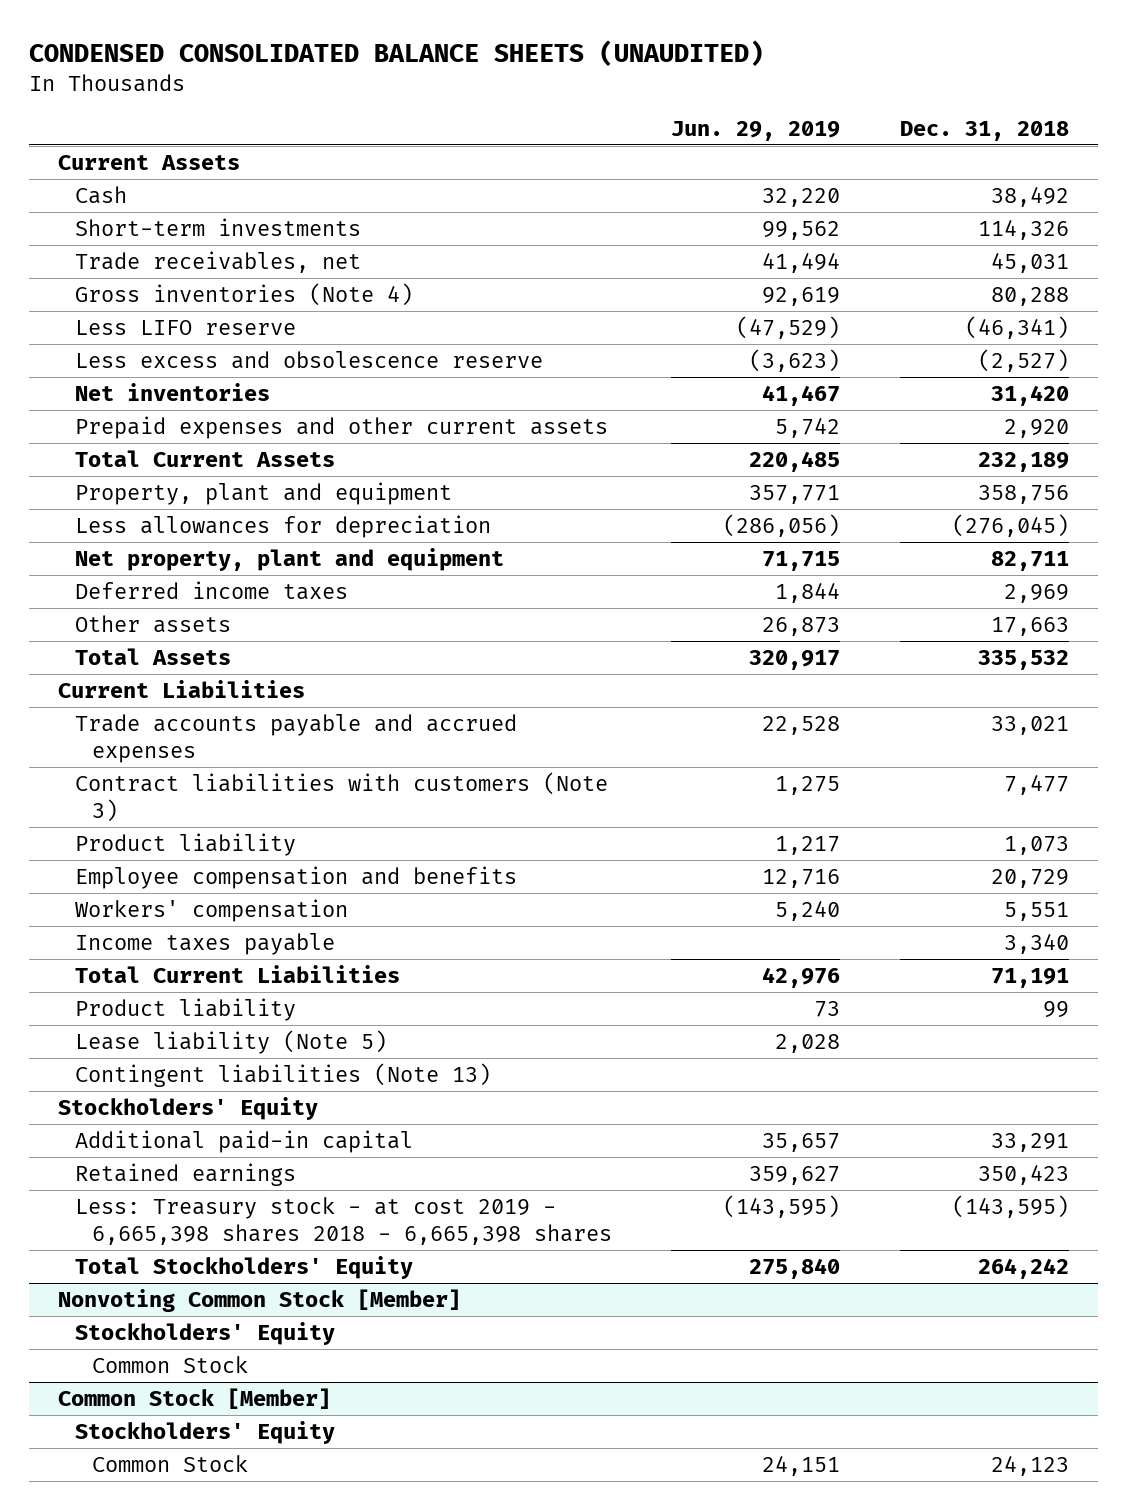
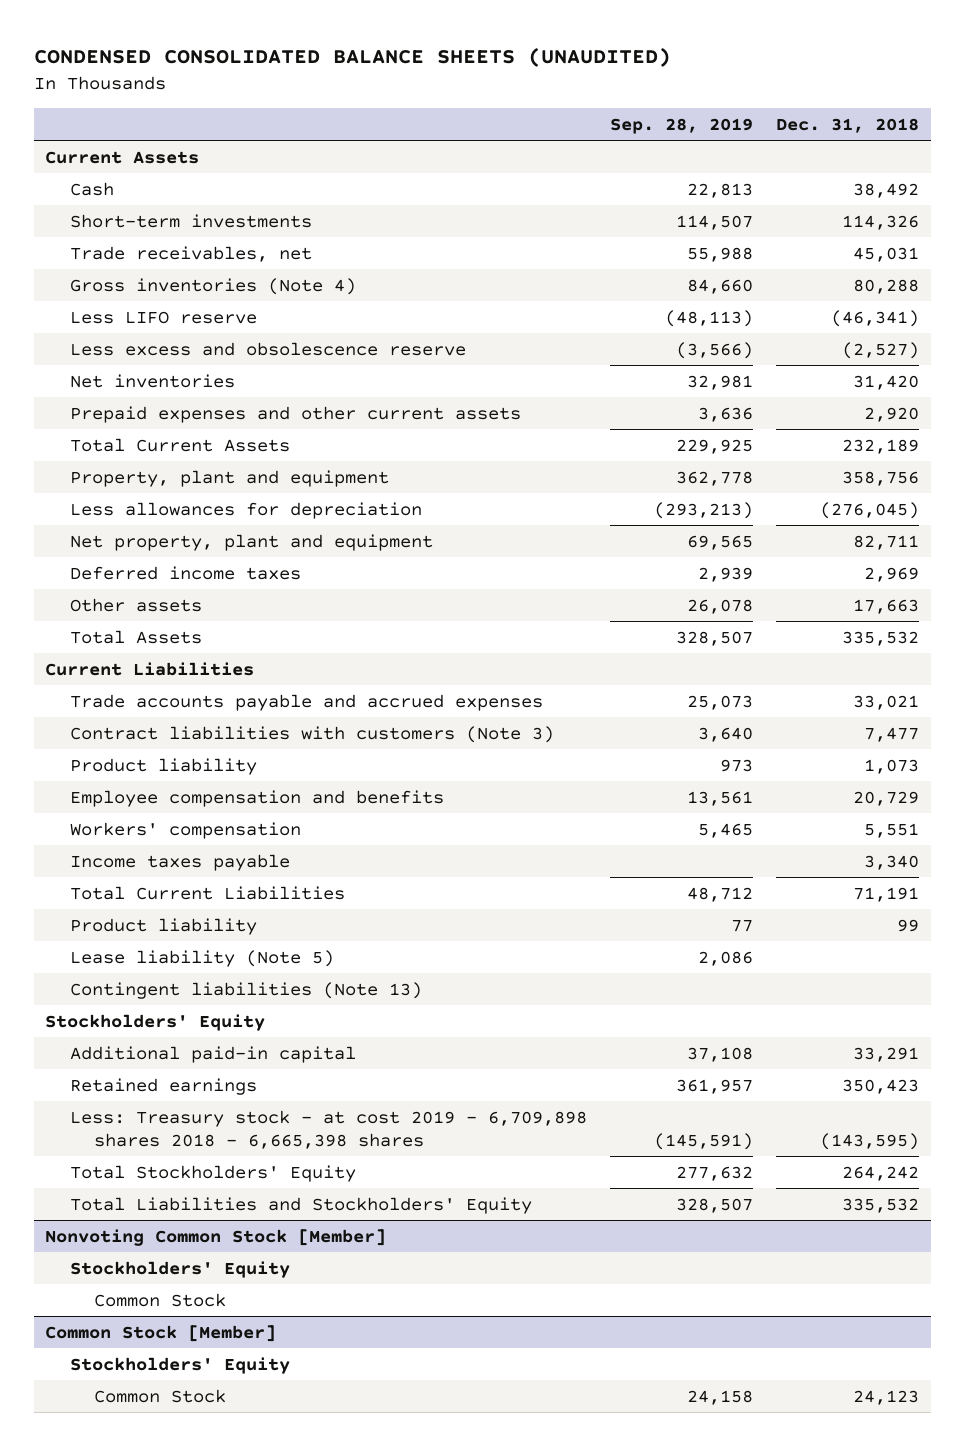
- | Jun. 29, 2019 | Dec. 31, 2018
+ | Sep. 28, 2019 | Dec. 31, 2018
- Less: Treasury stock - at cost 2019 - 6,665,398 shares 2018 - 6,665,398 shares | (143,595) | (143,595)
+ Less: Treasury stock - at cost 2019 - 6,709,898 shares 2018 - 6,665,398 shares | (145,591) | (143,595)
+ Total Liabilities and Stockholders' Equity | 328,507 | 335,532

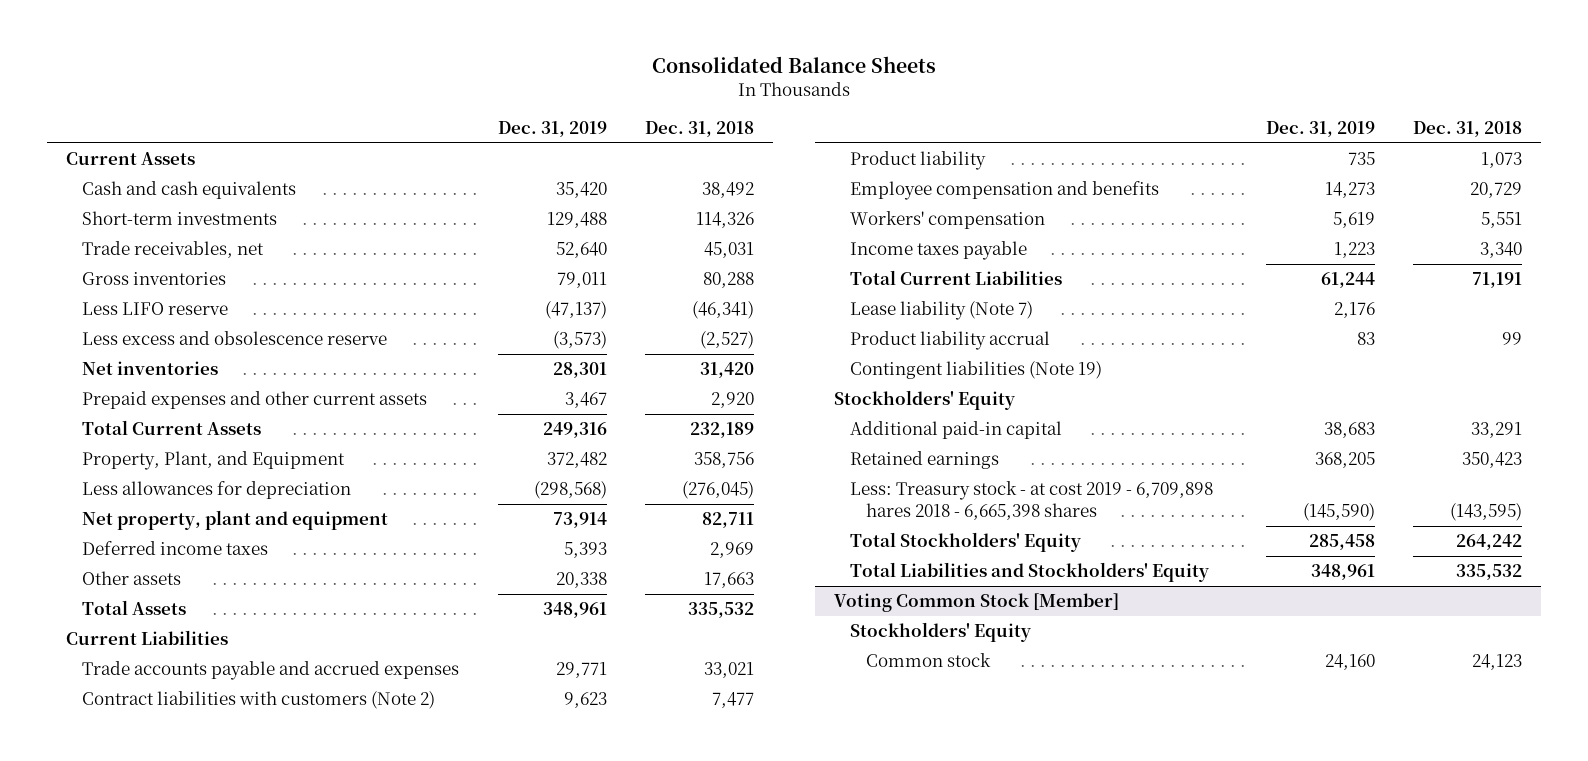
- CONDENSED CONSOLIDATED BALANCE SHEETS (UNAUDITED)
+ Consolidated Balance Sheets
- | Sep. 28, 2019 | Dec. 31, 2018
+ | Dec. 31, 2019 | Dec. 31, 2018
- Cash | 22,813 | 38,492
+ Cash and cash equivalents | 35,420 | 38,492
- Gross inventories (Note 4) | 84,660 | 80,288
+ Gross inventories | 79,011 | 80,288
- Property, plant and equipment | 362,778 | 358,756
+ Property, Plant, and Equipment | 372,482 | 358,756
- Contract liabilities with customers (Note 3) | 3,640 | 7,477
+ Contract liabilities with customers (Note 2) | 9,623 | 7,477
- Product liability | 77 | 99
- Lease liability (Note 5) | 2,086 |
- Contingent liabilities (Note 13)
+ Lease liability (Note 7) | 2,176 |
+ Product liability accrual | 83 | 99
+ Contingent liabilities (Note 19)
- Less: Treasury stock - at cost 2019 - 6,709,898 shares 2018 - 6,665,398 shares | (145,591) | (143,595)
+ Less: Treasury stock - at cost 2019 - 6,709,898 hares 2018 - 6,665,398 shares | (145,590) | (143,595)
- Nonvoting Common Stock [Member]
- Stockholders' Equity
- Common Stock
- Common Stock [Member]
+ Voting Common Stock [Member]
- Common Stock | 24,158 | 24,123
+ Common stock | 24,160 | 24,123

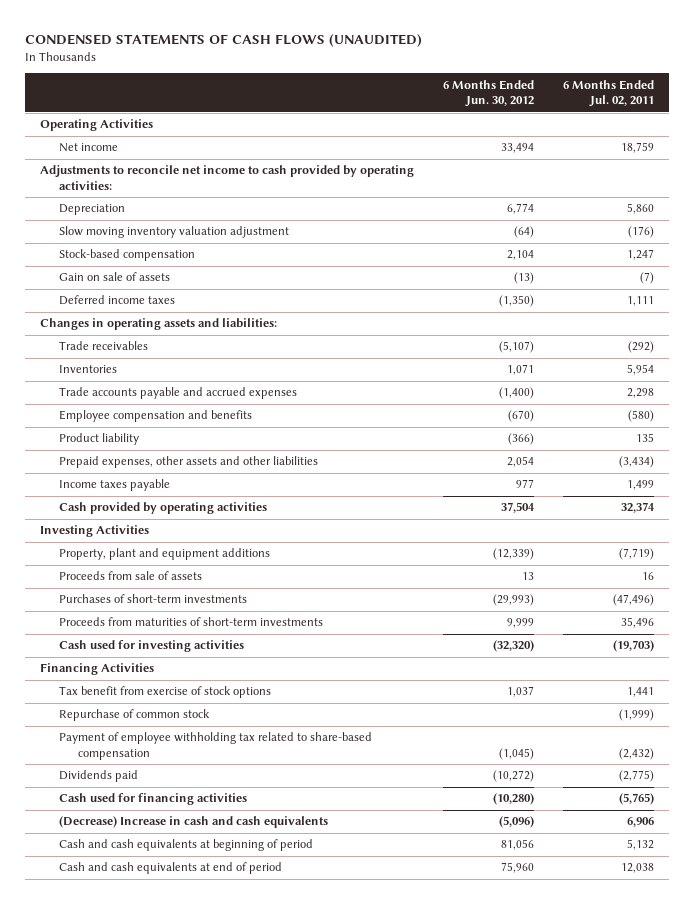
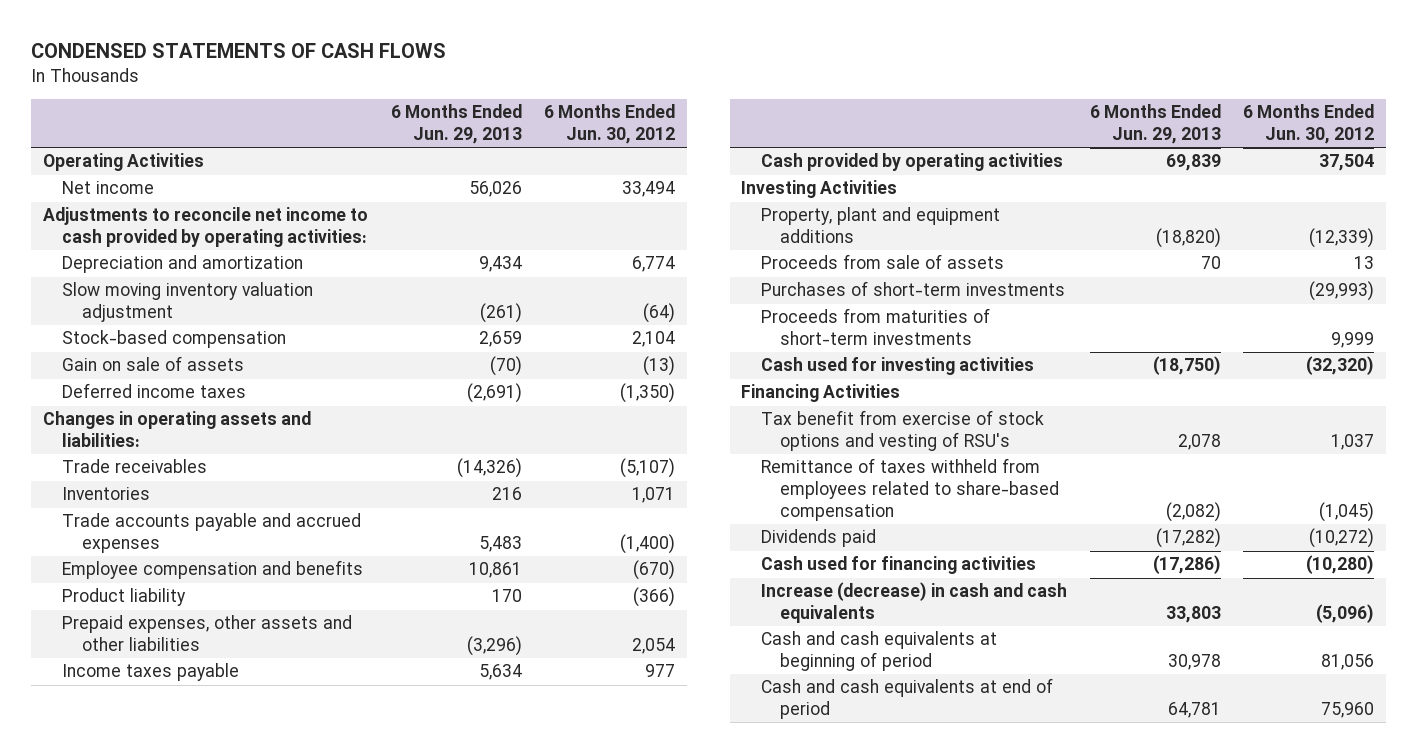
- CONDENSED STATEMENTS OF CASH FLOWS (UNAUDITED)
+ CONDENSED STATEMENTS OF CASH FLOWS
- | 6 Months Ended Jun. 30, 2012 | 6 Months Ended Jul. 02, 2011
+ | 6 Months Ended Jun. 29, 2013 | 6 Months Ended Jun. 30, 2012
- Depreciation | 6,774 | 5,860
+ Depreciation and amortization | 9,434 | 6,774
- Tax benefit from exercise of stock options | 1,037 | 1,441
- Repurchase of common stock | | (1,999)
- Payment of employee withholding tax related to share-based compensation | (1,045) | (2,432)
+ Tax benefit from exercise of stock options and vesting of RSU's | 2,078 | 1,037
+ Remittance of taxes withheld from employees related to share-based compensation | (2,082) | (1,045)
- (Decrease) Increase in cash and cash equivalents | (5,096) | 6,906
+ Increase (decrease) in cash and cash equivalents | 33,803 | (5,096)

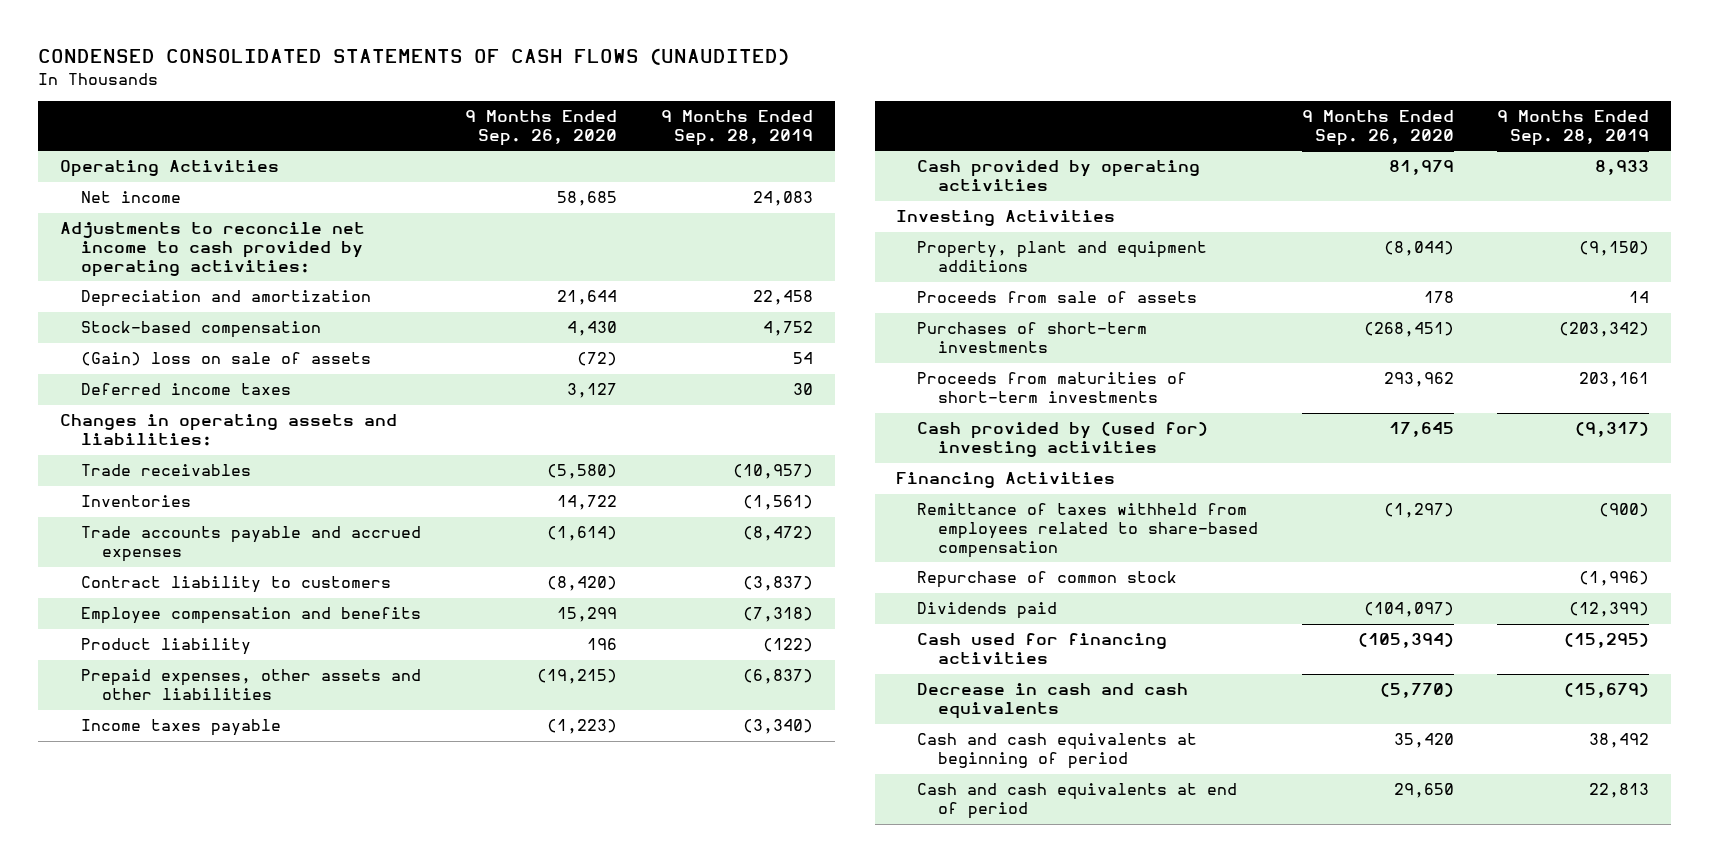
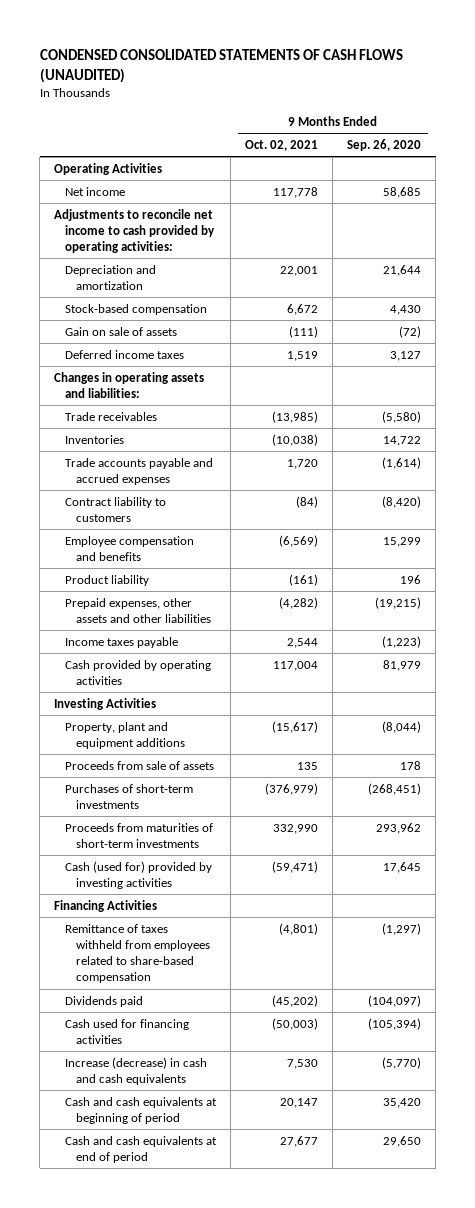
- | 9 Months Ended Sep. 26, 2020 | 9 Months Ended Sep. 28, 2019
+ | 9 Months Ended Oct. 02, 2021 | 9 Months Ended Sep. 26, 2020
- (Gain) loss on sale of assets | (72) | 54
+ Gain on sale of assets | (111) | (72)
- Cash provided by (used for) investing activities | 17,645 | (9,317)
+ Cash (used for) provided by investing activities | (59,471) | 17,645
- Repurchase of common stock | | (1,996)
- Decrease in cash and cash equivalents | (5,770) | (15,679)
+ Increase (decrease) in cash and cash equivalents | 7,530 | (5,770)

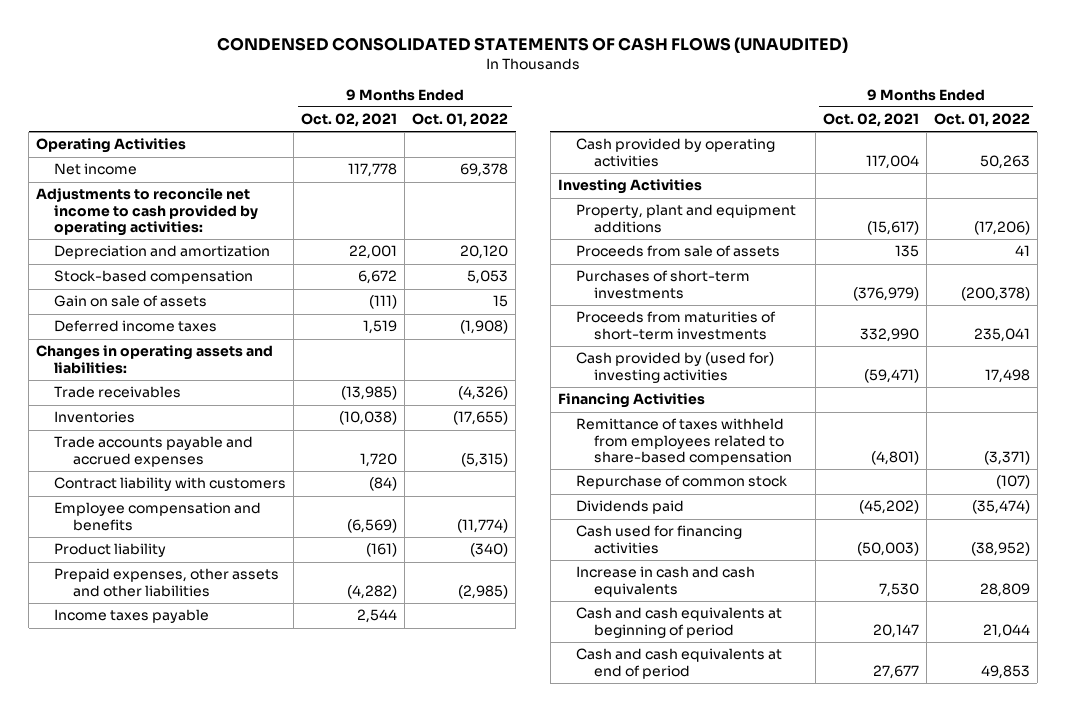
- | 9 Months Ended Oct. 02, 2021 | 9 Months Ended Sep. 26, 2020
+ | 9 Months Ended Oct. 02, 2021 | 9 Months Ended Oct. 01, 2022
- Contract liability to customers | (84) | (8,420)
+ Contract liability with customers | (84) |
- Cash (used for) provided by investing activities | (59,471) | 17,645
+ Cash provided by (used for) investing activities | (59,471) | 17,498
+ Repurchase of common stock | | (107)
- Increase (decrease) in cash and cash equivalents | 7,530 | (5,770)
+ Increase in cash and cash equivalents | 7,530 | 28,809

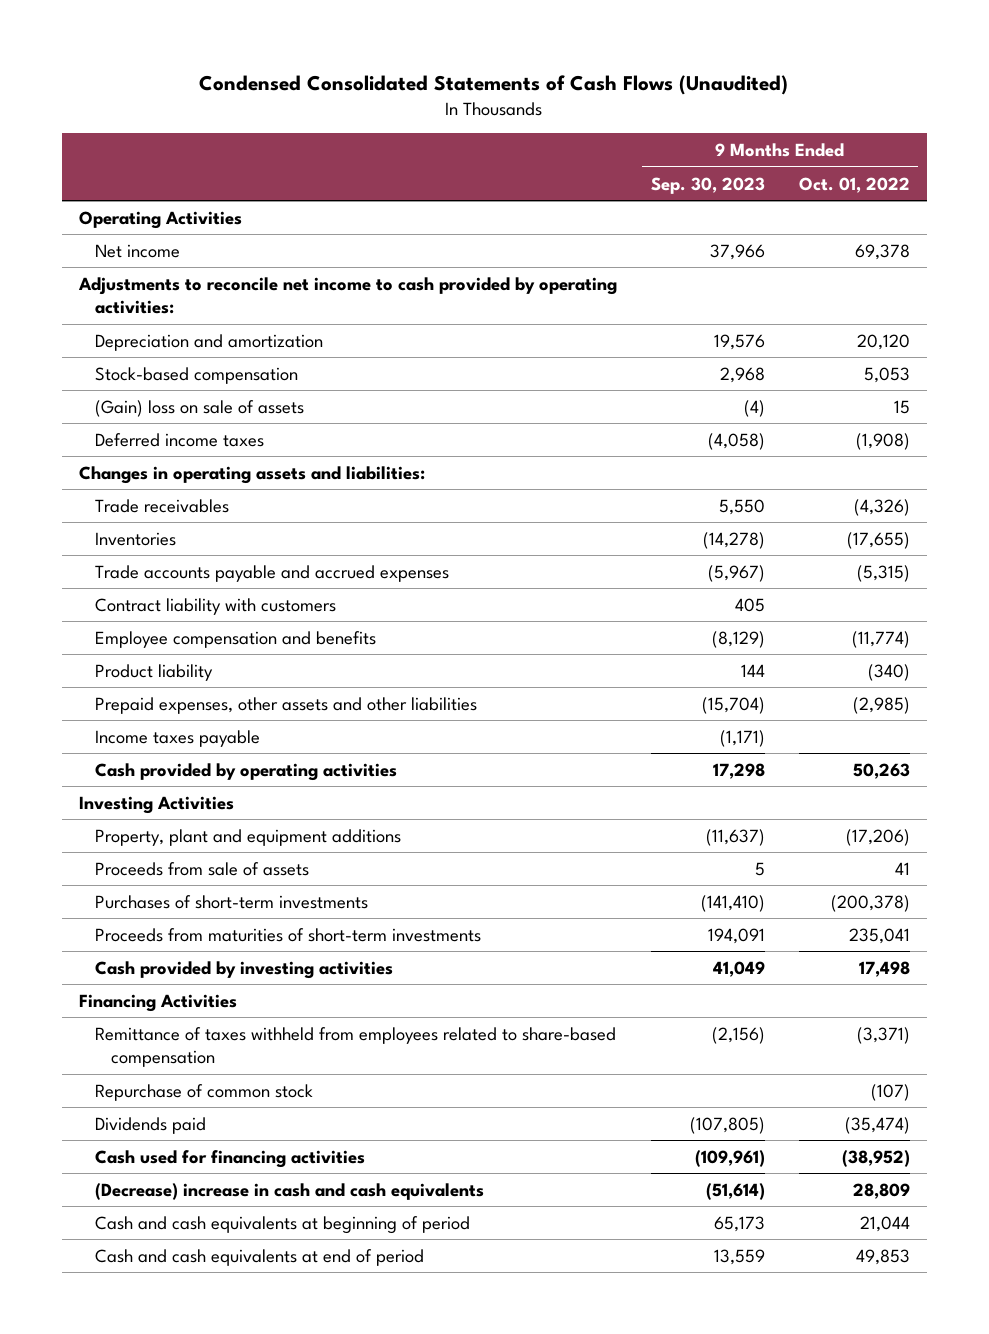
- CONDENSED CONSOLIDATED STATEMENTS OF CASH FLOWS (UNAUDITED)
+ Condensed Consolidated Statements of Cash Flows (Unaudited)
- | 9 Months Ended Oct. 02, 2021 | 9 Months Ended Oct. 01, 2022
+ | 9 Months Ended Sep. 30, 2023 | 9 Months Ended Oct. 01, 2022
- Gain on sale of assets | (111) | 15
+ (Gain) loss on sale of assets | (4) | 15
- Cash provided by (used for) investing activities | (59,471) | 17,498
+ Cash provided by investing activities | 41,049 | 17,498
- Increase in cash and cash equivalents | 7,530 | 28,809
+ (Decrease) increase in cash and cash equivalents | (51,614) | 28,809

